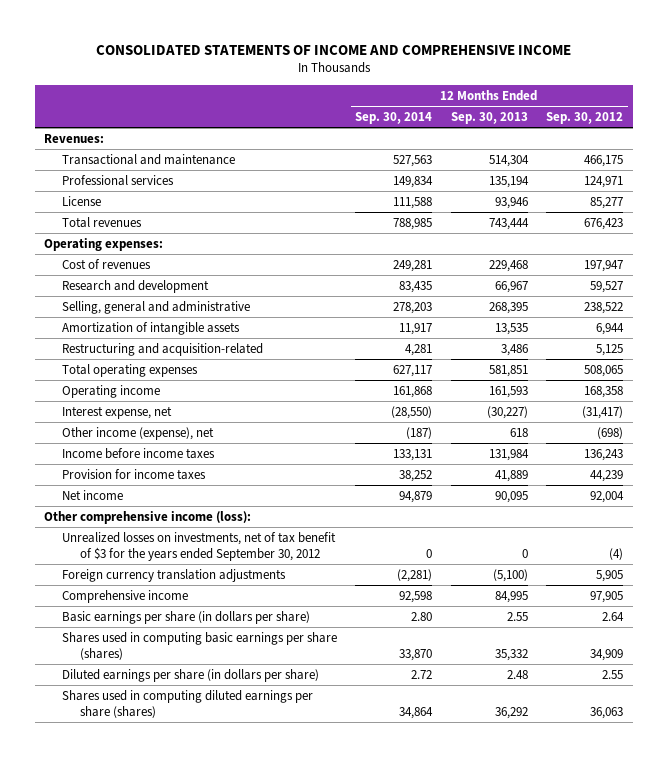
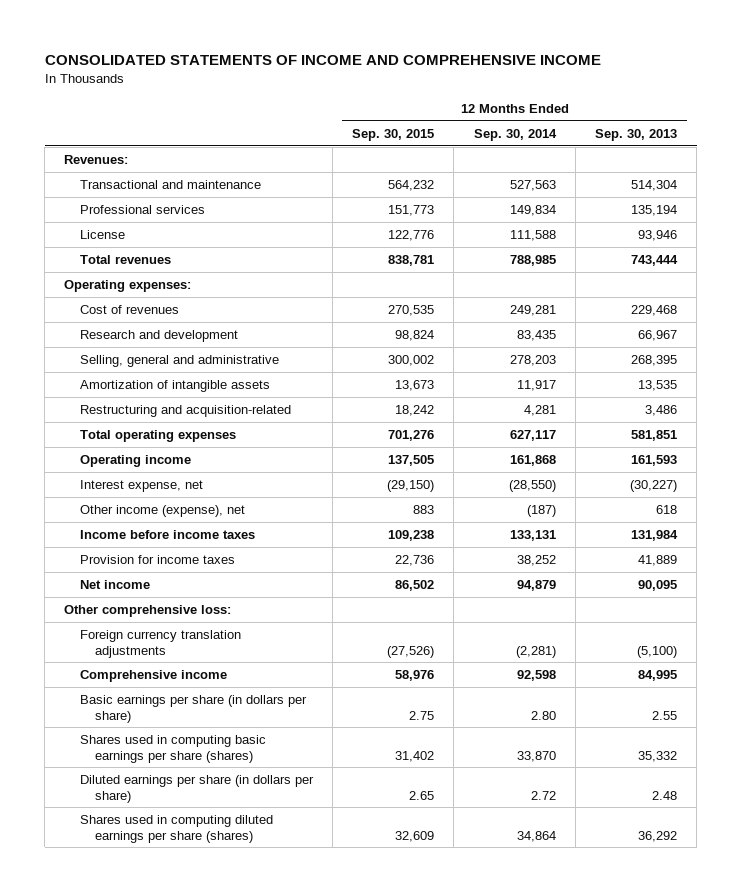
- | 12 Months Ended Sep. 30, 2014 | 12 Months Ended Sep. 30, 2013 | 12 Months Ended Sep. 30, 2012
+ | 12 Months Ended Sep. 30, 2015 | 12 Months Ended Sep. 30, 2014 | 12 Months Ended Sep. 30, 2013
- Other comprehensive income (loss):
- Unrealized losses on investments, net of tax benefit of $3 for the years ended September 30, 2012 | 0 | 0 | (4)
+ Other comprehensive loss:

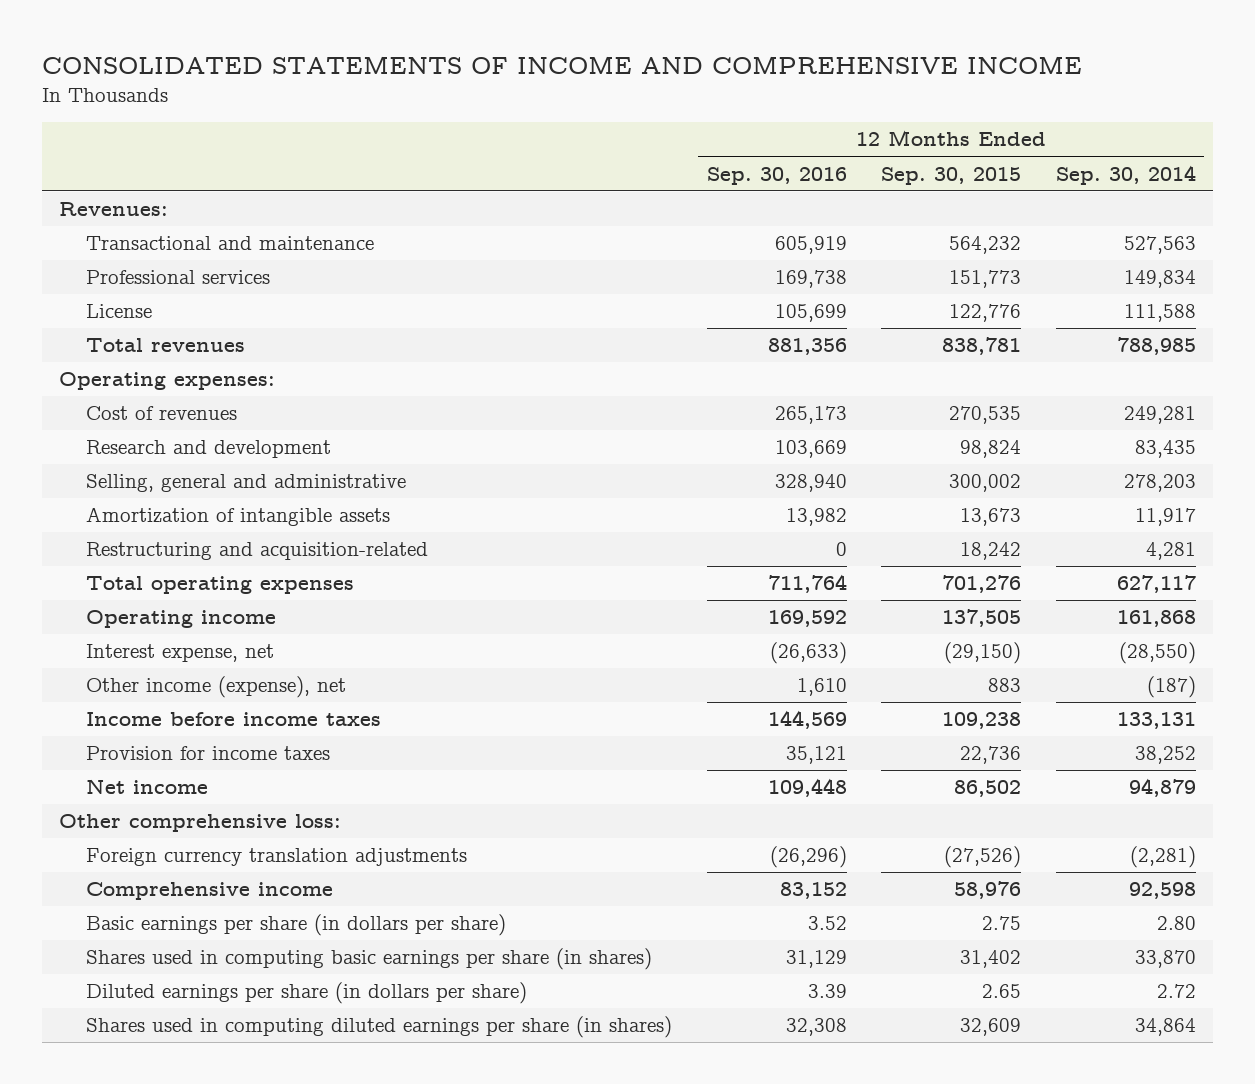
- | 12 Months Ended Sep. 30, 2015 | 12 Months Ended Sep. 30, 2014 | 12 Months Ended Sep. 30, 2013
+ | 12 Months Ended Sep. 30, 2016 | 12 Months Ended Sep. 30, 2015 | 12 Months Ended Sep. 30, 2014
- Shares used in computing basic earnings per share (shares) | 31,402 | 33,870 | 35,332
+ Shares used in computing basic earnings per share (in shares) | 31,129 | 31,402 | 33,870
- Shares used in computing diluted earnings per share (shares) | 32,609 | 34,864 | 36,292
+ Shares used in computing diluted earnings per share (in shares) | 32,308 | 32,609 | 34,864

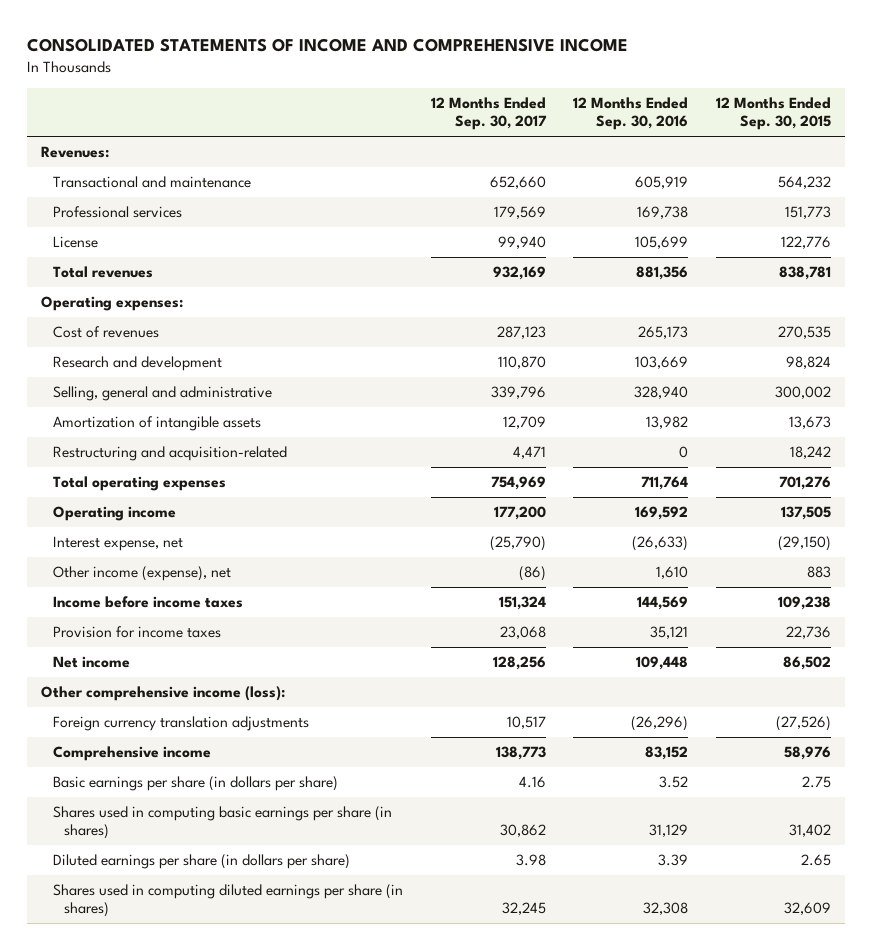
- | 12 Months Ended Sep. 30, 2016 | 12 Months Ended Sep. 30, 2015 | 12 Months Ended Sep. 30, 2014
+ | 12 Months Ended Sep. 30, 2017 | 12 Months Ended Sep. 30, 2016 | 12 Months Ended Sep. 30, 2015
- Other comprehensive loss:
+ Other comprehensive income (loss):

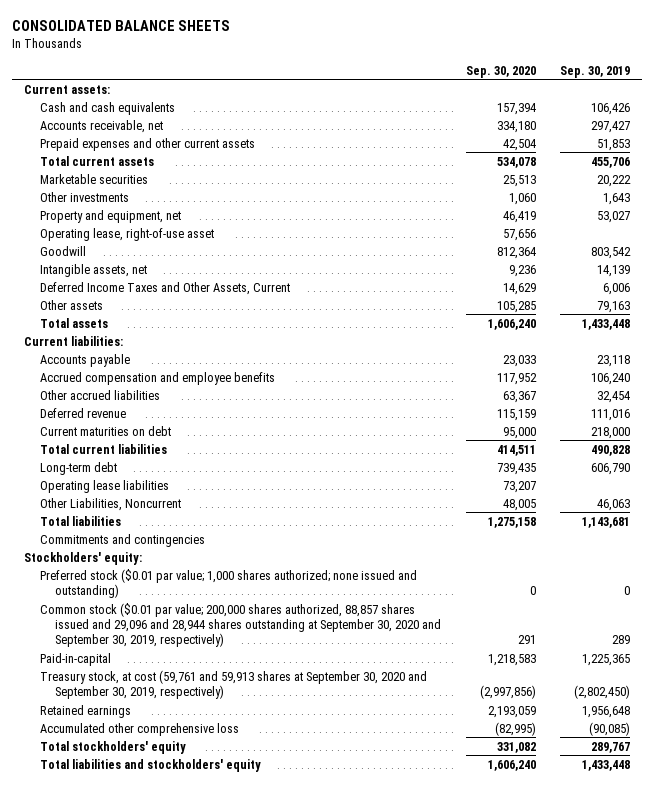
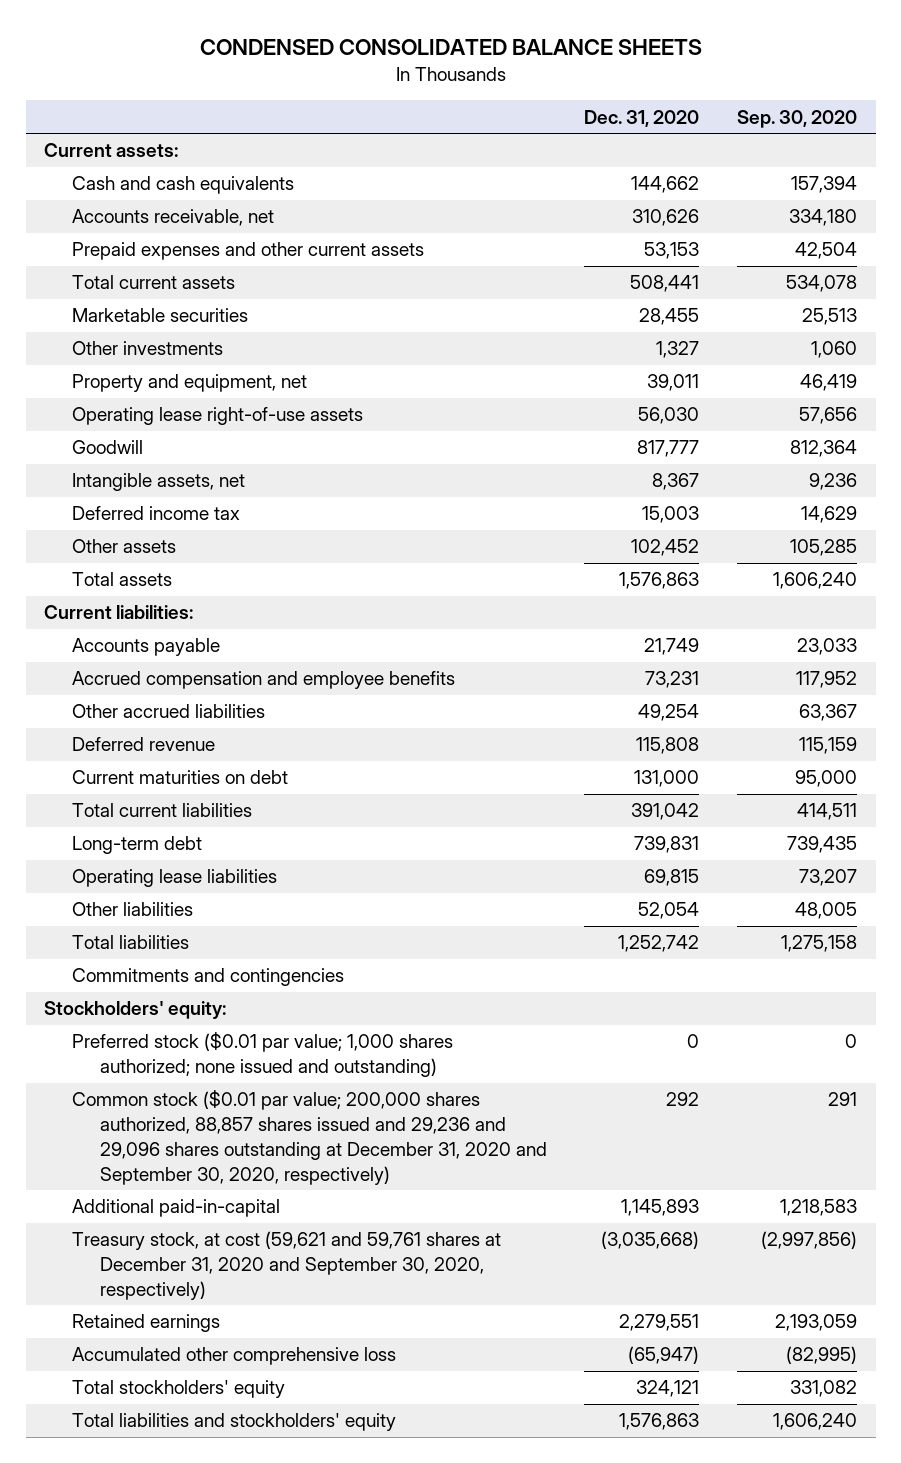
- CONSOLIDATED BALANCE SHEETS
+ CONDENSED CONSOLIDATED BALANCE SHEETS
- | Sep. 30, 2020 | Sep. 30, 2019
+ | Dec. 31, 2020 | Sep. 30, 2020
- Operating lease, right-of-use asset | 57,656 |
+ Operating lease right-of-use assets | 56,030 | 57,656
- Deferred Income Taxes and Other Assets, Current | 14,629 | 6,006
+ Deferred income tax | 15,003 | 14,629
- Other Liabilities, Noncurrent | 48,005 | 46,063
+ Other liabilities | 52,054 | 48,005
- Common stock ($0.01 par value; 200,000 shares authorized, 88,857 shares issued and 29,096 and 28,944 shares outstanding at September 30, 2020 and September 30, 2019, respectively) | 291 | 289
- Paid-in-capital | 1,218,583 | 1,225,365
- Treasury stock, at cost (59,761 and 59,913 shares at September 30, 2020 and September 30, 2019, respectively) | (2,997,856) | (2,802,450)
+ Common stock ($0.01 par value; 200,000 shares authorized, 88,857 shares issued and 29,236 and 29,096 shares outstanding at December 31, 2020 and September 30, 2020, respectively) | 292 | 291
+ Additional paid-in-capital | 1,145,893 | 1,218,583
+ Treasury stock, at cost (59,621 and 59,761 shares at December 31, 2020 and September 30, 2020, respectively) | (3,035,668) | (2,997,856)

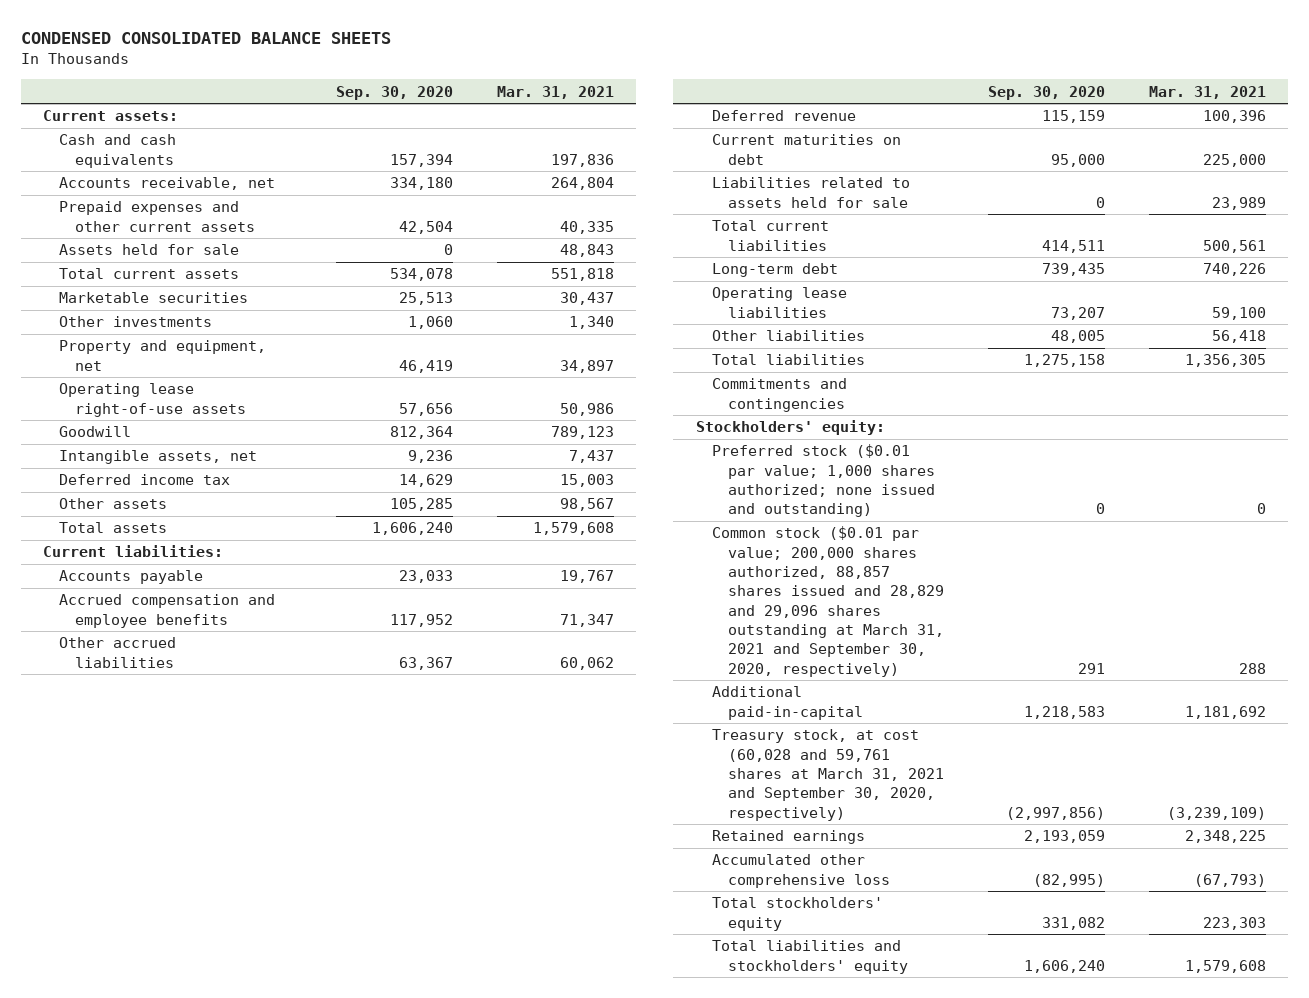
- | Dec. 31, 2020 | Sep. 30, 2020
+ | Sep. 30, 2020 | Mar. 31, 2021
+ Assets held for sale | 0 | 48,843
+ Liabilities related to assets held for sale | 0 | 23,989
- Common stock ($0.01 par value; 200,000 shares authorized, 88,857 shares issued and 29,236 and 29,096 shares outstanding at December 31, 2020 and September 30, 2020, respectively) | 292 | 291
+ Common stock ($0.01 par value; 200,000 shares authorized, 88,857 shares issued and 28,829 and 29,096 shares outstanding at March 31, 2021 and September 30, 2020, respectively) | 291 | 288
- Treasury stock, at cost (59,621 and 59,761 shares at December 31, 2020 and September 30, 2020, respectively) | (3,035,668) | (2,997,856)
+ Treasury stock, at cost (60,028 and 59,761 shares at March 31, 2021 and September 30, 2020, respectively) | (2,997,856) | (3,239,109)

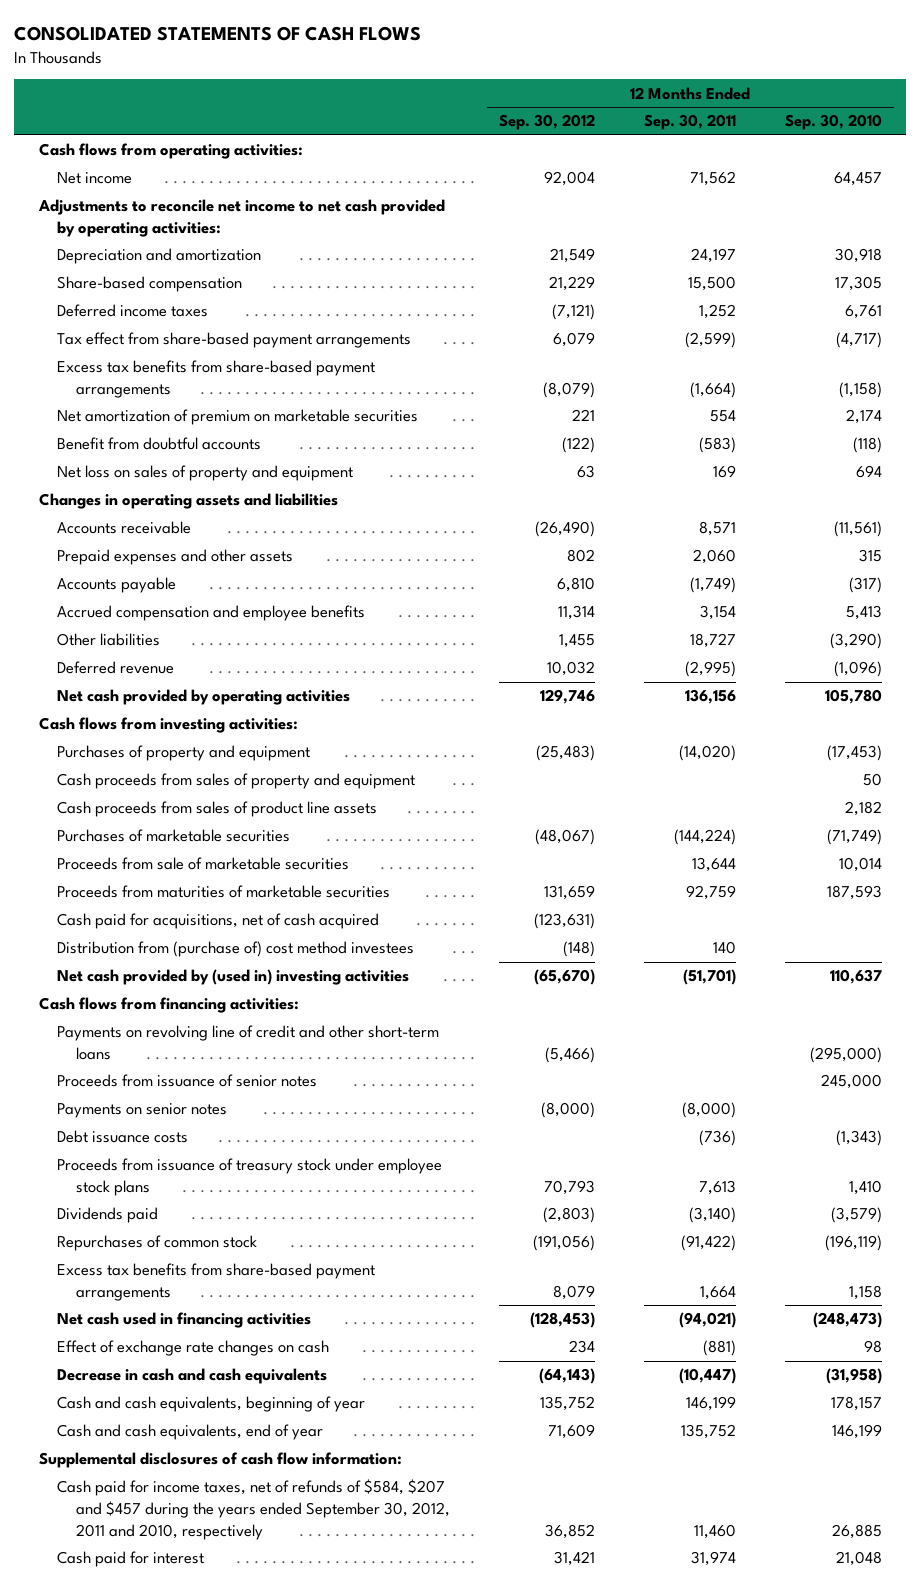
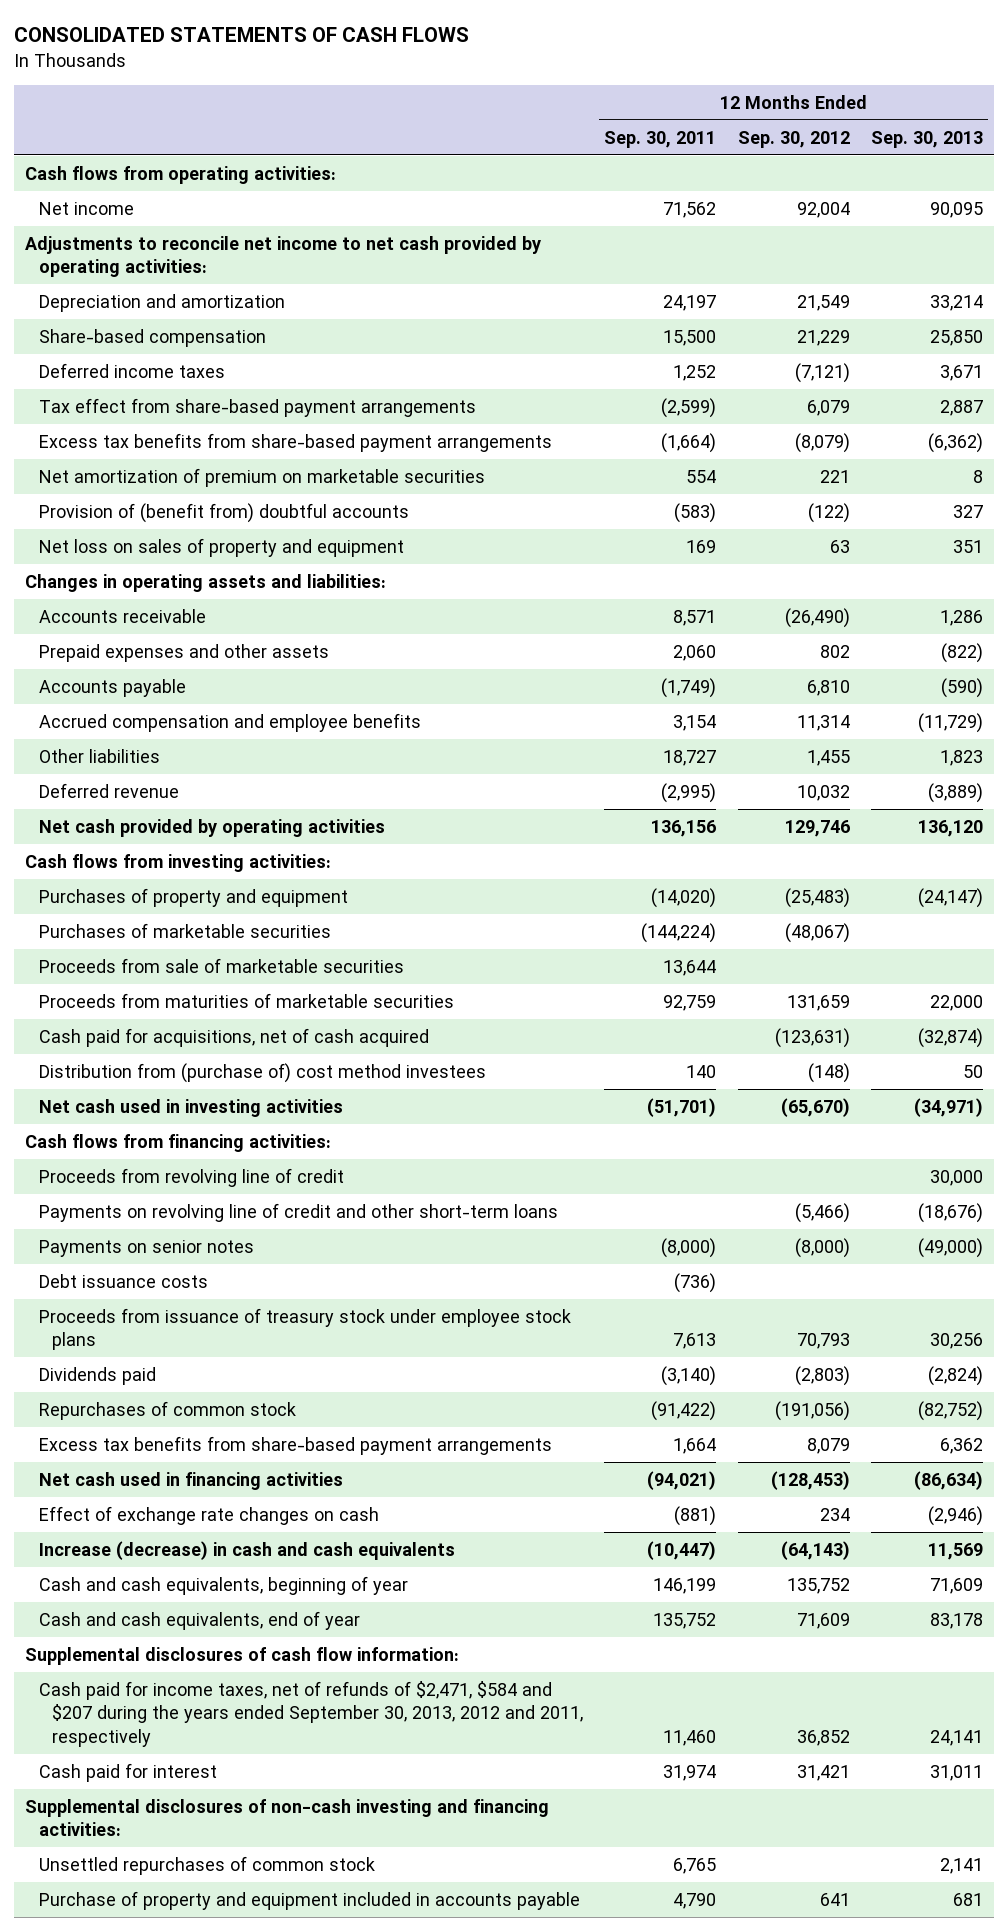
- | 12 Months Ended Sep. 30, 2012 | 12 Months Ended Sep. 30, 2011 | 12 Months Ended Sep. 30, 2010
+ | 12 Months Ended Sep. 30, 2011 | 12 Months Ended Sep. 30, 2012 | 12 Months Ended Sep. 30, 2013
- Benefit from doubtful accounts | (122) | (583) | (118)
+ Provision of (benefit from) doubtful accounts | (583) | (122) | 327
- Changes in operating assets and liabilities
+ Changes in operating assets and liabilities:
- Cash proceeds from sales of property and equipment | | | 50
- Cash proceeds from sales of product line assets | | | 2,182
- Net cash provided by (used in) investing activities | (65,670) | (51,701) | 110,637
+ Net cash used in investing activities | (51,701) | (65,670) | (34,971)
+ Proceeds from revolving line of credit | | | 30,000
- Proceeds from issuance of senior notes | | | 245,000
- Decrease in cash and cash equivalents | (64,143) | (10,447) | (31,958)
+ Increase (decrease) in cash and cash equivalents | (10,447) | (64,143) | 11,569
- Cash paid for income taxes, net of refunds of $584, $207 and $457 during the years ended September 30, 2012, 2011 and 2010, respectively | 36,852 | 11,460 | 26,885
+ Cash paid for income taxes, net of refunds of $2,471, $584 and $207 during the years ended September 30, 2013, 2012 and 2011, respectively | 11,460 | 36,852 | 24,141
+ Supplemental disclosures of non-cash investing and financing activities:
+ Unsettled repurchases of common stock | 6,765 | | 2,141
+ Purchase of property and equipment included in accounts payable | 4,790 | 641 | 681

